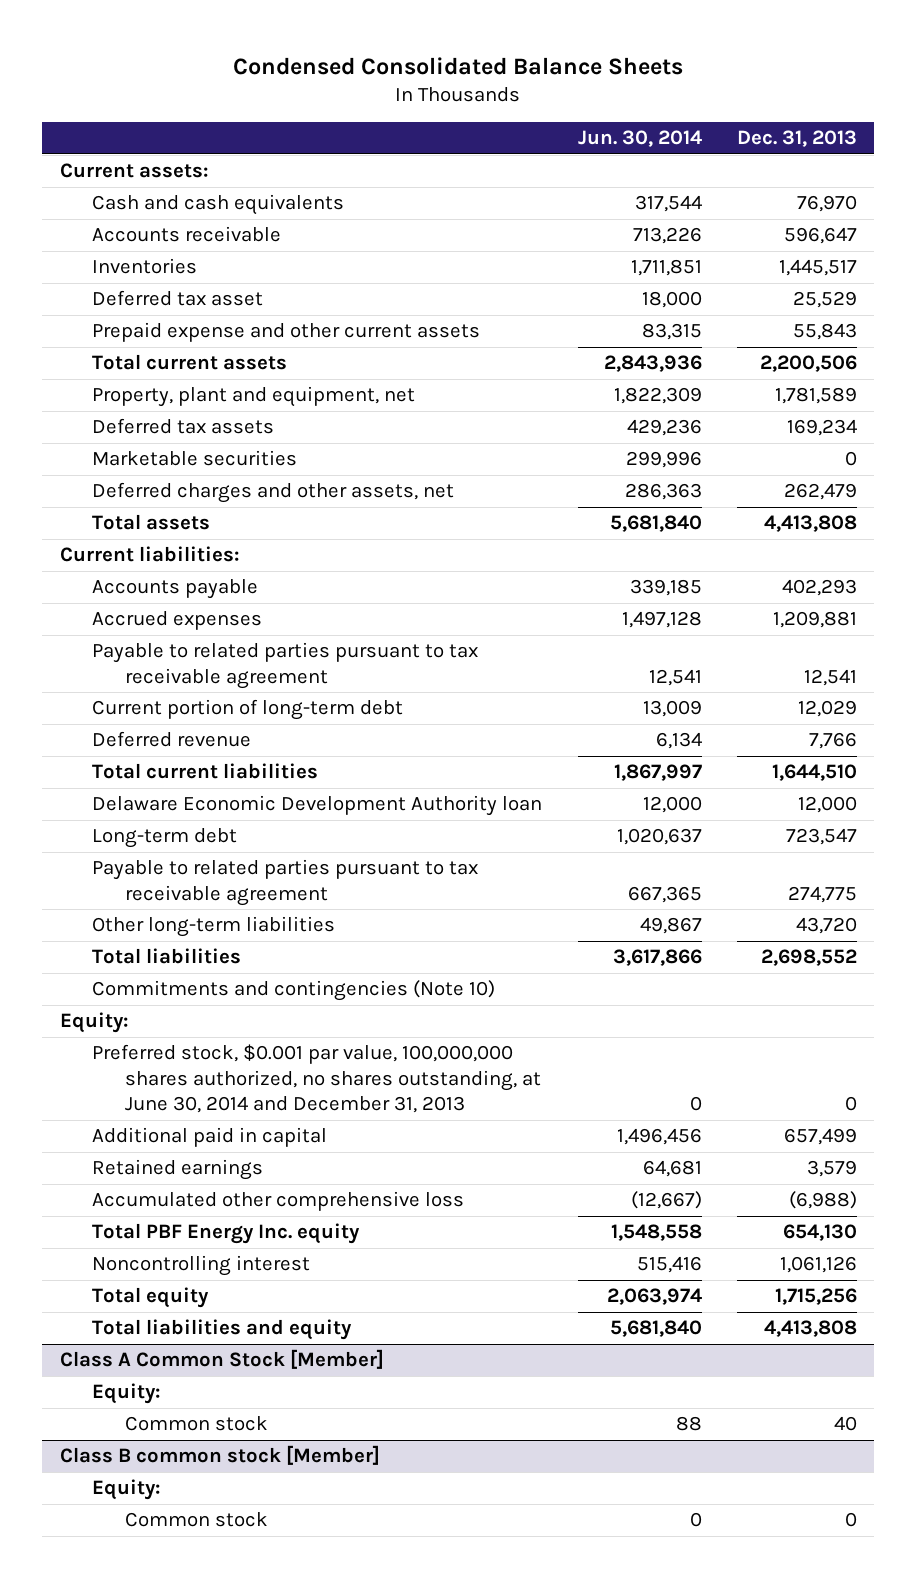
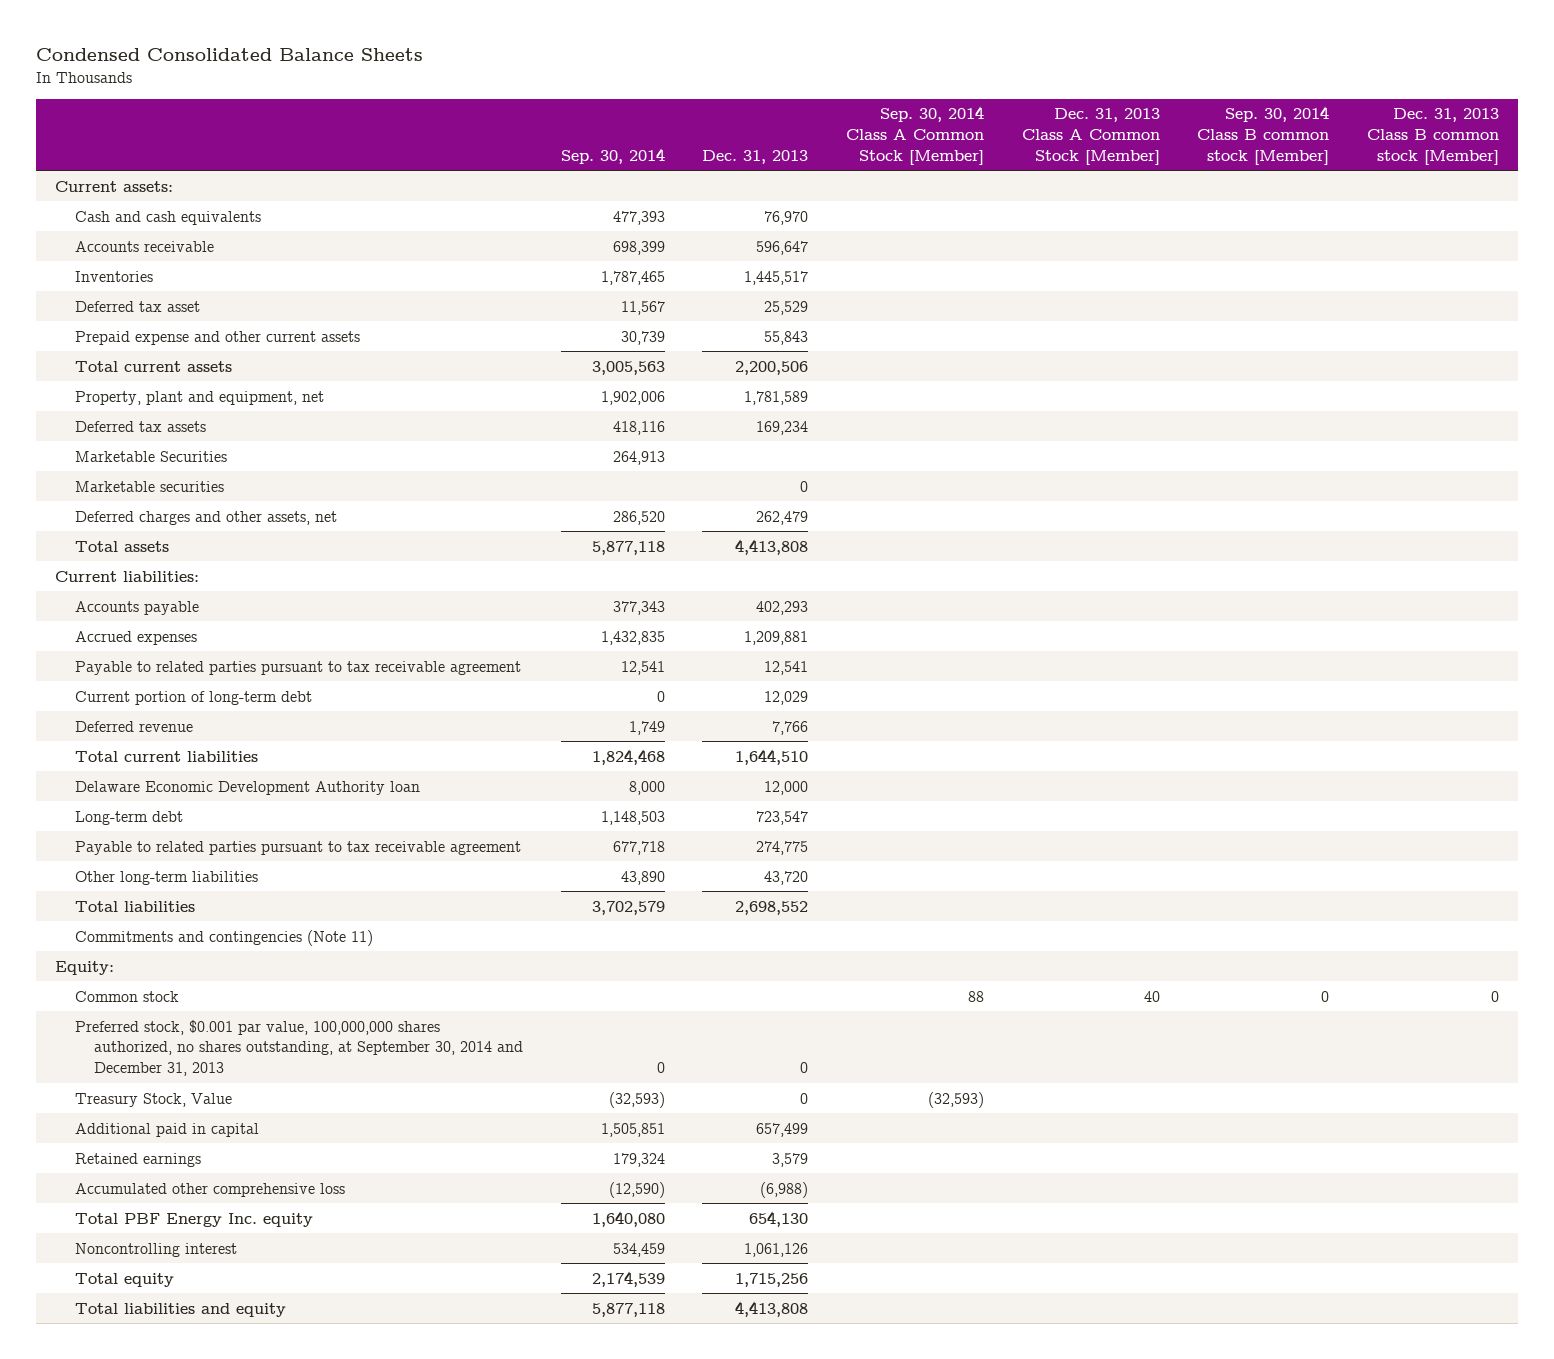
- | Jun. 30, 2014 | Dec. 31, 2013
+ | Sep. 30, 2014 | Dec. 31, 2013 | Sep. 30, 2014 Class A Common Stock [Member] | Dec. 31, 2013 Class A Common Stock [Member] | Sep. 30, 2014 Class B common stock [Member] | Dec. 31, 2013 Class B common stock [Member]
+ Marketable Securities | 264,913 | | | | |
- Commitments and contingencies (Note 10)
+ Commitments and contingencies (Note 11)
- Preferred stock, $0.001 par value, 100,000,000 shares authorized, no shares outstanding, at June 30, 2014 and December 31, 2013 | 0 | 0
+ Common stock | | | 88 | 40 | 0 | 0
+ Preferred stock, $0.001 par value, 100,000,000 shares authorized, no shares outstanding, at September 30, 2014 and December 31, 2013 | 0 | 0 | | | |
+ Treasury Stock, Value | (32,593) | 0 | (32,593) | | |
- Class A Common Stock [Member]
- Equity:
- Common stock | 88 | 40
- Class B common stock [Member]
- Equity:
- Common stock | 0 | 0

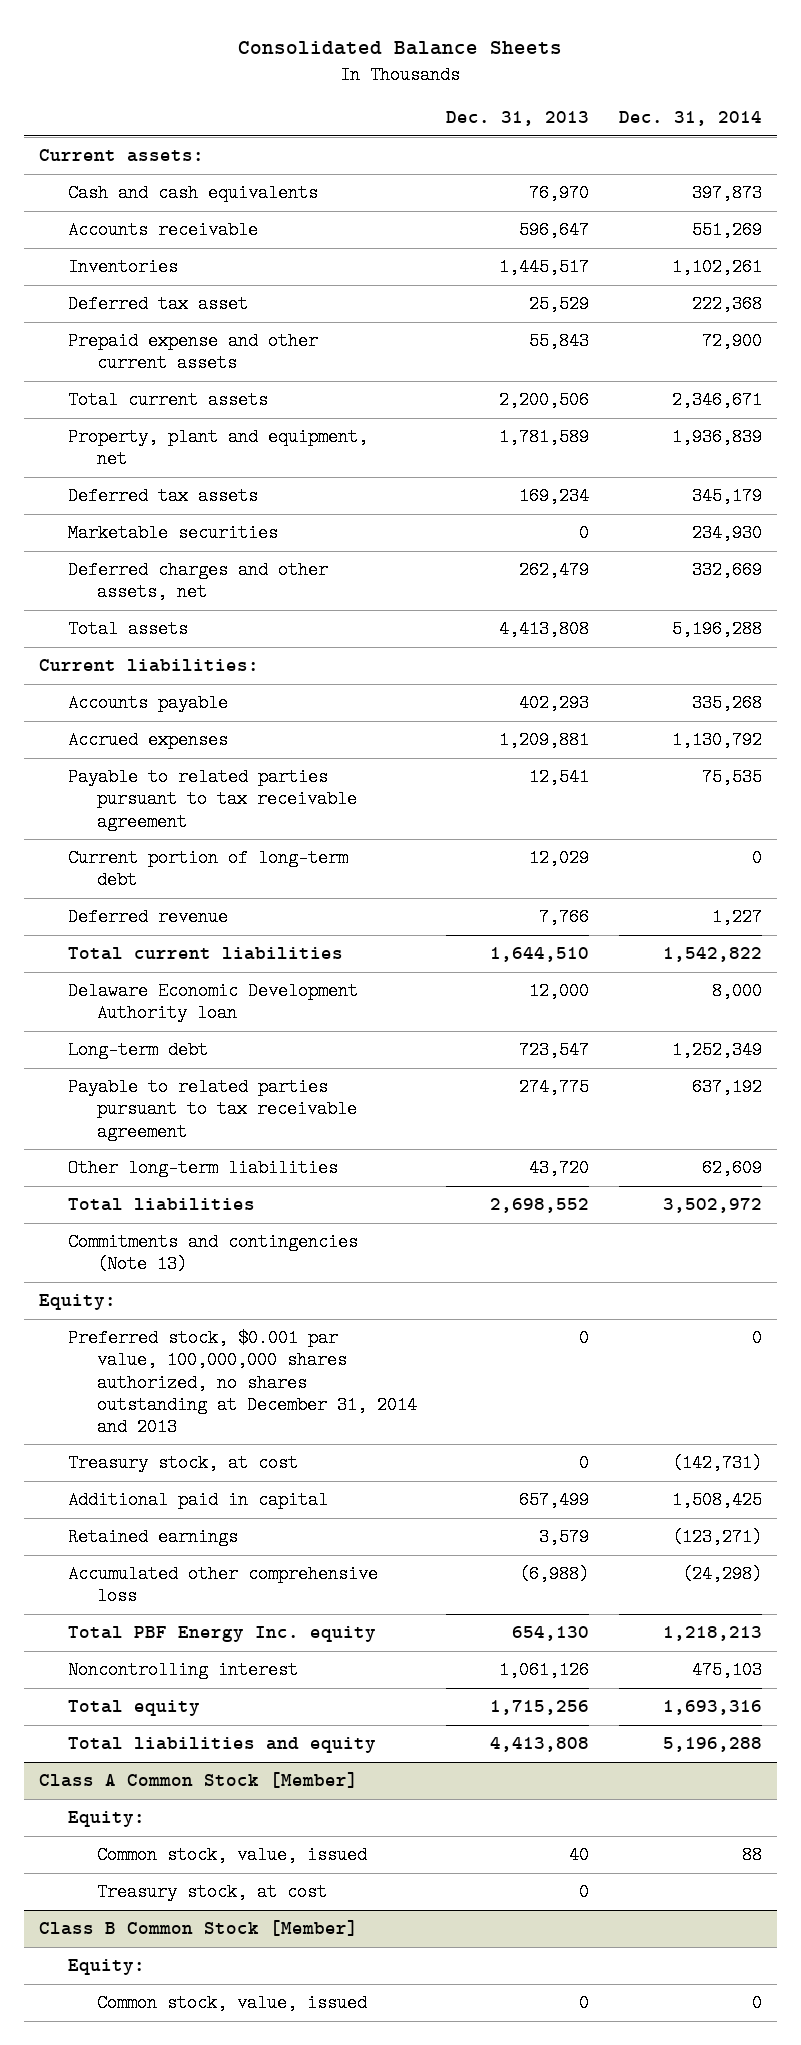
- Condensed Consolidated Balance Sheets
+ Consolidated Balance Sheets
- | Sep. 30, 2014 | Dec. 31, 2013 | Sep. 30, 2014 Class A Common Stock [Member] | Dec. 31, 2013 Class A Common Stock [Member] | Sep. 30, 2014 Class B common stock [Member] | Dec. 31, 2013 Class B common stock [Member]
+ | Dec. 31, 2013 | Dec. 31, 2014
- Marketable Securities | 264,913 | | | | |
- Commitments and contingencies (Note 11)
+ Commitments and contingencies (Note 13)
- Common stock | | | 88 | 40 | 0 | 0
- Preferred stock, $0.001 par value, 100,000,000 shares authorized, no shares outstanding, at September 30, 2014 and December 31, 2013 | 0 | 0 | | | |
- Treasury Stock, Value | (32,593) | 0 | (32,593) | | |
+ Preferred stock, $0.001 par value, 100,000,000 shares authorized, no shares outstanding at December 31, 2014 and 2013 | 0 | 0
+ Treasury stock, at cost | 0 | (142,731)
+ Class A Common Stock [Member]
+ Equity:
+ Common stock, value, issued | 40 | 88
+ Treasury stock, at cost | 0 |
+ Class B Common Stock [Member]
+ Equity:
+ Common stock, value, issued | 0 | 0

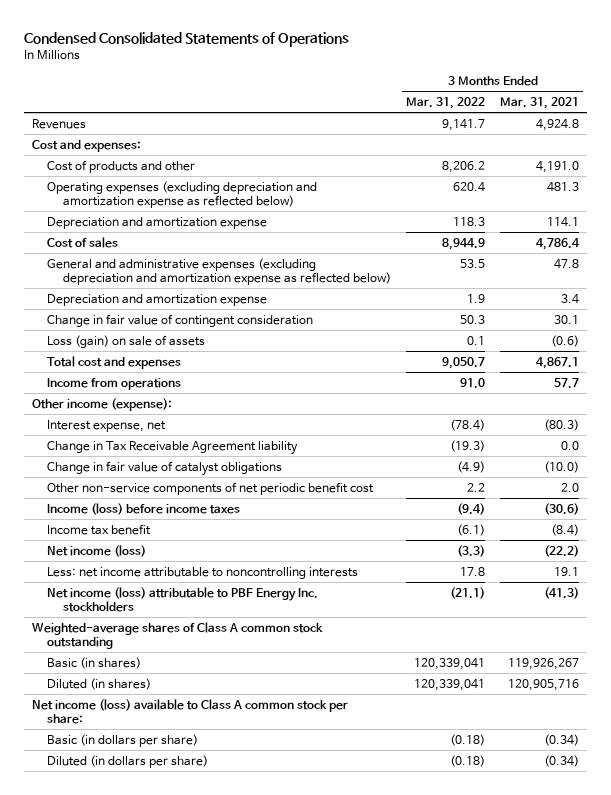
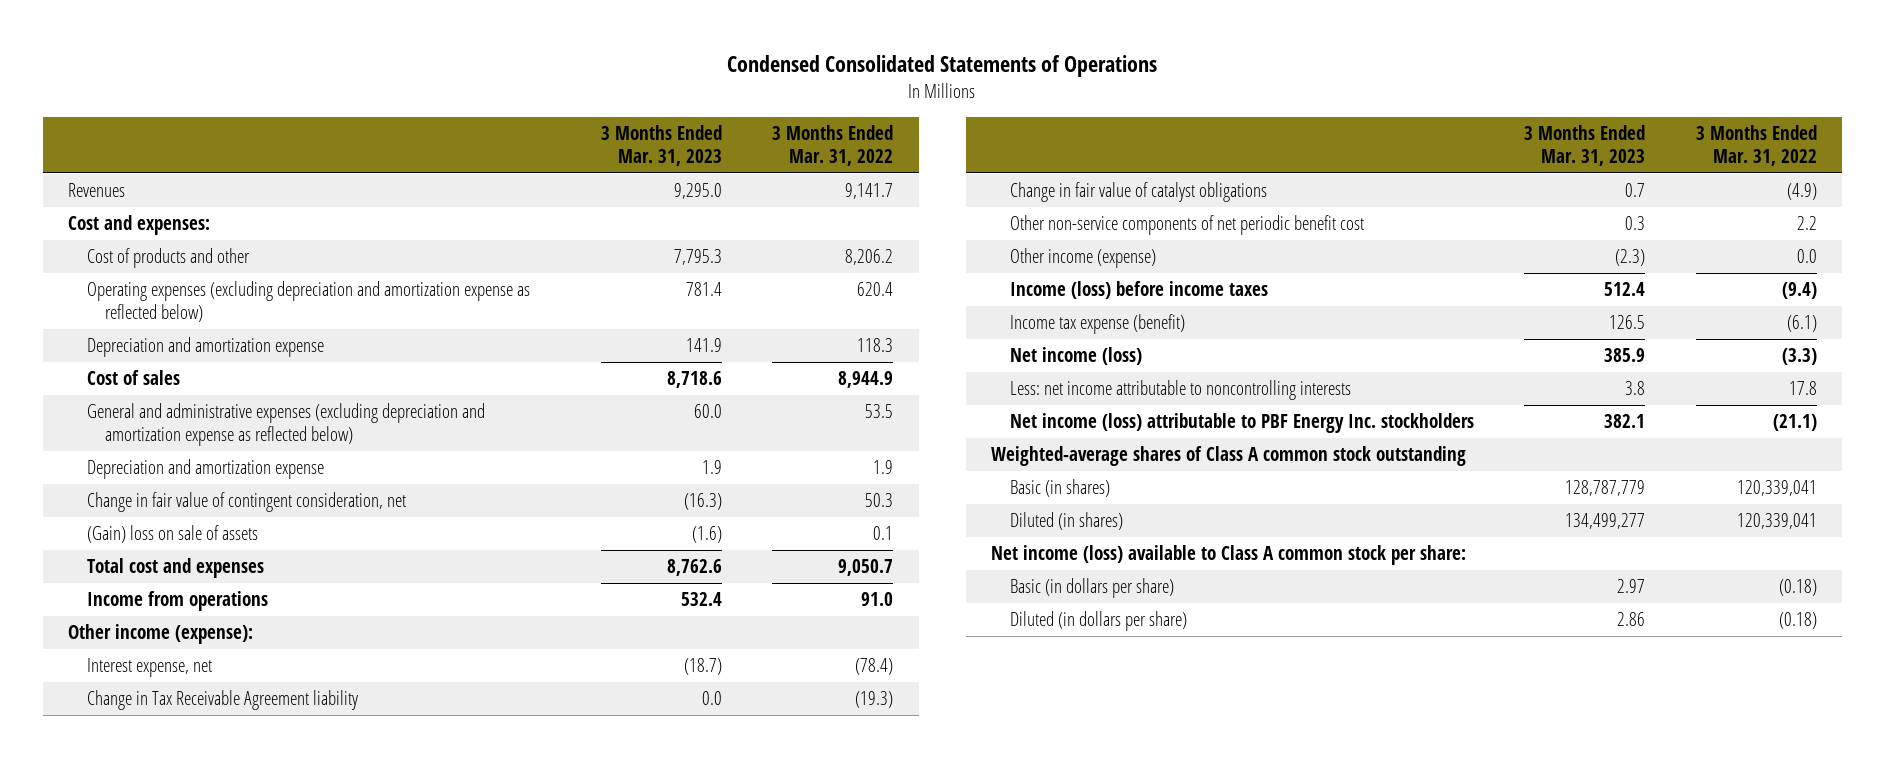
- | 3 Months Ended Mar. 31, 2022 | 3 Months Ended Mar. 31, 2021
+ | 3 Months Ended Mar. 31, 2023 | 3 Months Ended Mar. 31, 2022
- Change in fair value of contingent consideration | 50.3 | 30.1
- Loss (gain) on sale of assets | 0.1 | (0.6)
+ Change in fair value of contingent consideration, net | (16.3) | 50.3
+ (Gain) loss on sale of assets | (1.6) | 0.1
+ Other income (expense) | (2.3) | 0.0
- Income tax benefit | (6.1) | (8.4)
+ Income tax expense (benefit) | 126.5 | (6.1)

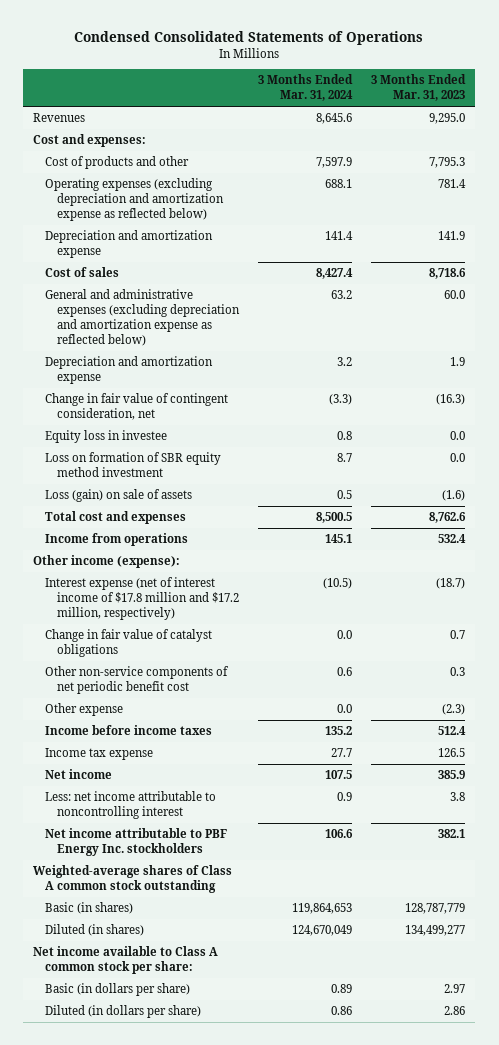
- | 3 Months Ended Mar. 31, 2023 | 3 Months Ended Mar. 31, 2022
+ | 3 Months Ended Mar. 31, 2024 | 3 Months Ended Mar. 31, 2023
- (Gain) loss on sale of assets | (1.6) | 0.1
+ Equity loss in investee | 0.8 | 0.0
+ Loss on formation of SBR equity method investment | 8.7 | 0.0
+ Loss (gain) on sale of assets | 0.5 | (1.6)
- Interest expense, net | (18.7) | (78.4)
- Change in Tax Receivable Agreement liability | 0.0 | (19.3)
+ Interest expense (net of interest income of $17.8 million and $17.2 million, respectively) | (10.5) | (18.7)
- Other income (expense) | (2.3) | 0.0
- Income (loss) before income taxes | 512.4 | (9.4)
- Income tax expense (benefit) | 126.5 | (6.1)
- Net income (loss) | 385.9 | (3.3)
- Less: net income attributable to noncontrolling interests | 3.8 | 17.8
- Net income (loss) attributable to PBF Energy Inc. stockholders | 382.1 | (21.1)
+ Other expense | 0.0 | (2.3)
+ Income before income taxes | 135.2 | 512.4
+ Income tax expense | 27.7 | 126.5
+ Net income | 107.5 | 385.9
+ Less: net income attributable to noncontrolling interest | 0.9 | 3.8
+ Net income attributable to PBF Energy Inc. stockholders | 106.6 | 382.1
- Net income (loss) available to Class A common stock per share:
+ Net income available to Class A common stock per share:

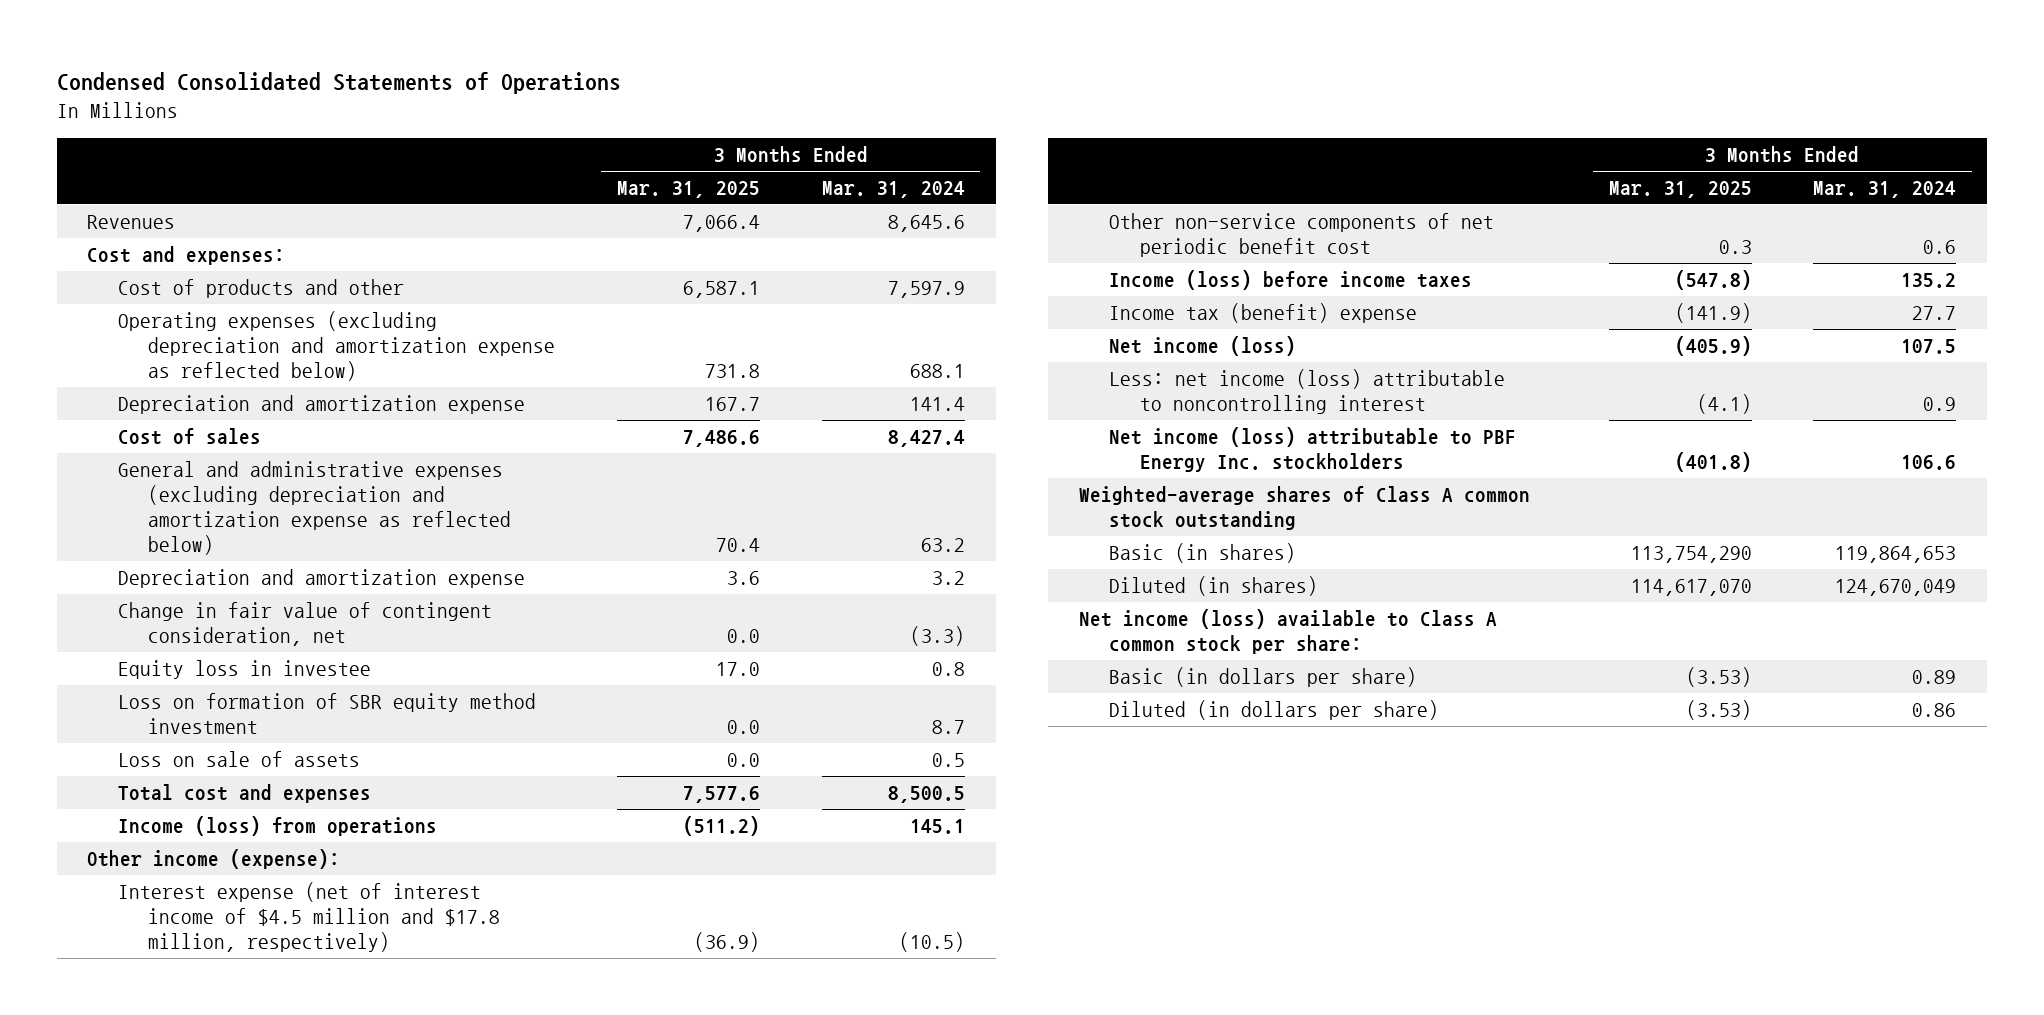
- | 3 Months Ended Mar. 31, 2024 | 3 Months Ended Mar. 31, 2023
+ | 3 Months Ended Mar. 31, 2025 | 3 Months Ended Mar. 31, 2024
- Loss (gain) on sale of assets | 0.5 | (1.6)
+ Loss on sale of assets | 0.0 | 0.5
- Income from operations | 145.1 | 532.4
+ Income (loss) from operations | (511.2) | 145.1
- Interest expense (net of interest income of $17.8 million and $17.2 million, respectively) | (10.5) | (18.7)
- Change in fair value of catalyst obligations | 0.0 | 0.7
+ Interest expense (net of interest income of $4.5 million and $17.8 million, respectively) | (36.9) | (10.5)
- Other expense | 0.0 | (2.3)
- Income before income taxes | 135.2 | 512.4
- Income tax expense | 27.7 | 126.5
- Net income | 107.5 | 385.9
- Less: net income attributable to noncontrolling interest | 0.9 | 3.8
- Net income attributable to PBF Energy Inc. stockholders | 106.6 | 382.1
+ Income (loss) before income taxes | (547.8) | 135.2
+ Income tax (benefit) expense | (141.9) | 27.7
+ Net income (loss) | (405.9) | 107.5
+ Less: net income (loss) attributable to noncontrolling interest | (4.1) | 0.9
+ Net income (loss) attributable to PBF Energy Inc. stockholders | (401.8) | 106.6
- Net income available to Class A common stock per share:
+ Net income (loss) available to Class A common stock per share:

